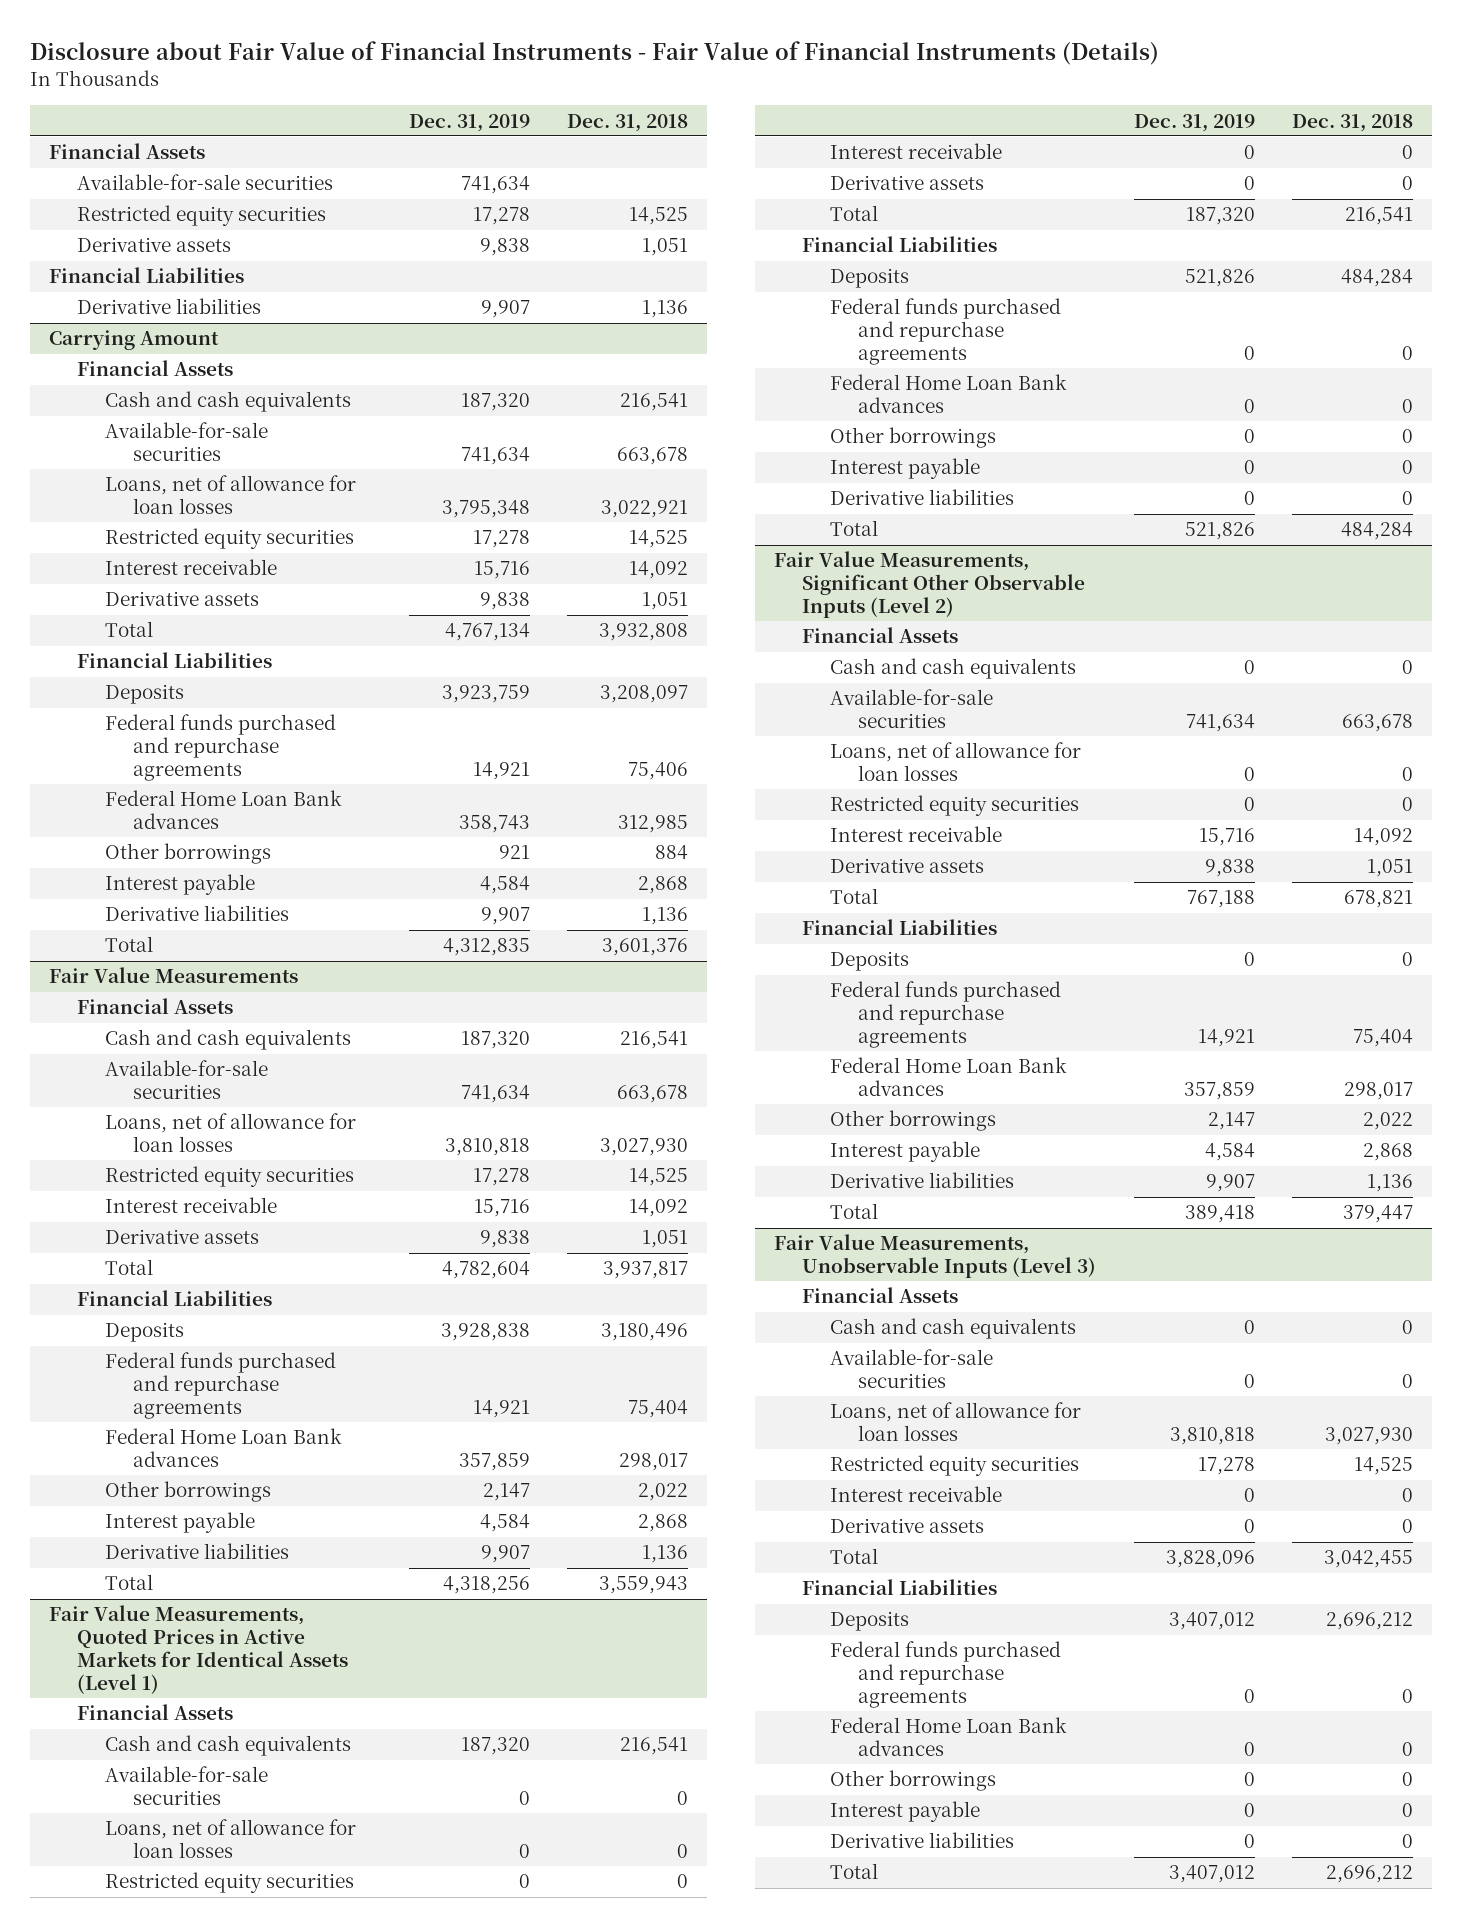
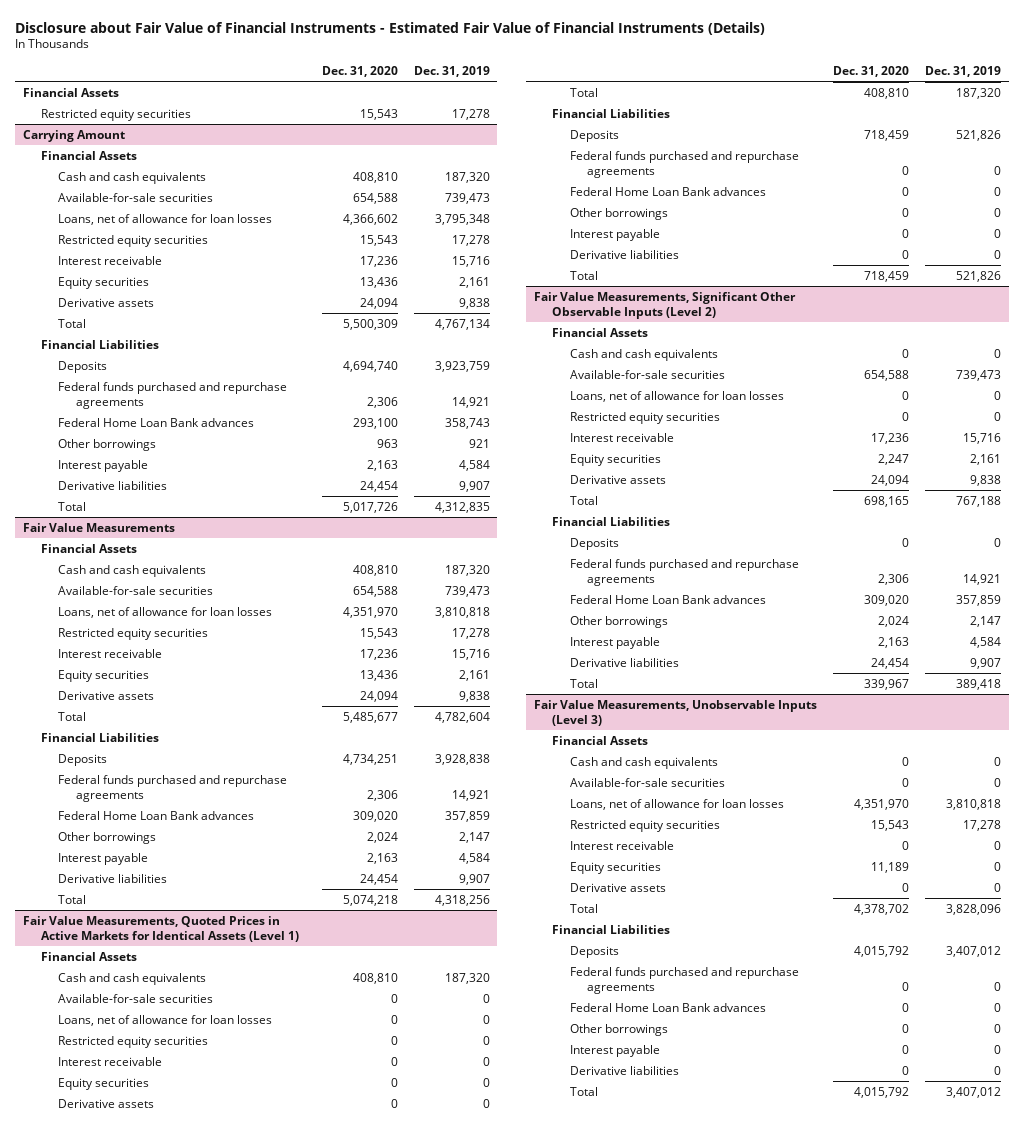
- Disclosure about Fair Value of Financial Instruments - Fair Value of Financial Instruments (Details)
+ Disclosure about Fair Value of Financial Instruments - Estimated Fair Value of Financial Instruments (Details)
- | Dec. 31, 2019 | Dec. 31, 2018
+ | Dec. 31, 2020 | Dec. 31, 2019
- Available-for-sale securities | 741,634 |
- Derivative assets | 9,838 | 1,051
- Financial Liabilities
- Derivative liabilities | 9,907 | 1,136
@ Carrying Amount
- Available-for-sale securities | 741,634 | 663,678
+ Available-for-sale securities | 654,588 | 739,473
+ Equity securities | 13,436 | 2,161
@ Fair Value Measurements
- Available-for-sale securities | 741,634 | 663,678
+ Available-for-sale securities | 654,588 | 739,473
+ Equity securities | 13,436 | 2,161
@ Fair Value Measurements, Quoted Prices in Active Markets for Identical Assets (Level 1)
+ Equity securities | 0 | 0
@ Fair Value Measurements, Significant Other Observable Inputs (Level 2)
- Available-for-sale securities | 741,634 | 663,678
+ Available-for-sale securities | 654,588 | 739,473
+ Equity securities | 2,247 | 2,161
@ Fair Value Measurements, Unobservable Inputs (Level 3)
+ Equity securities | 11,189 | 0

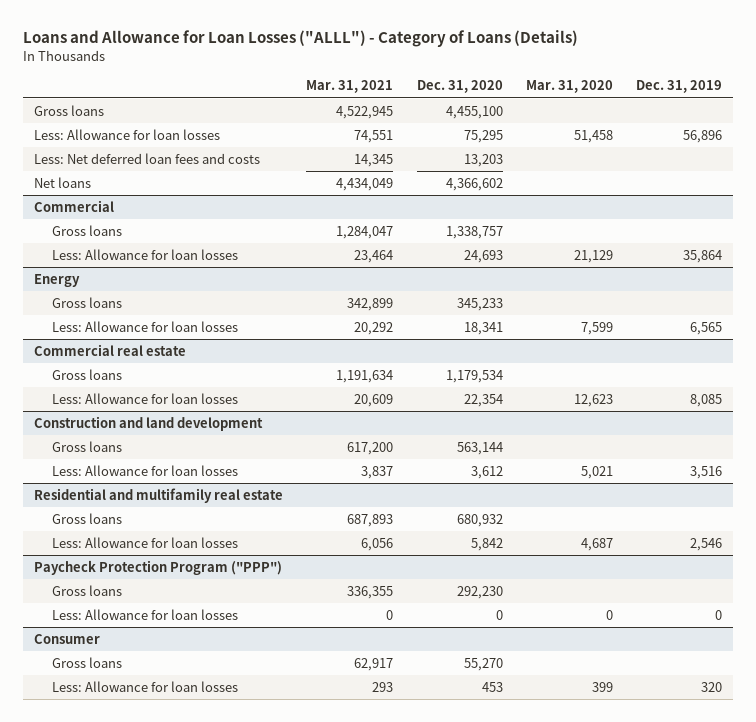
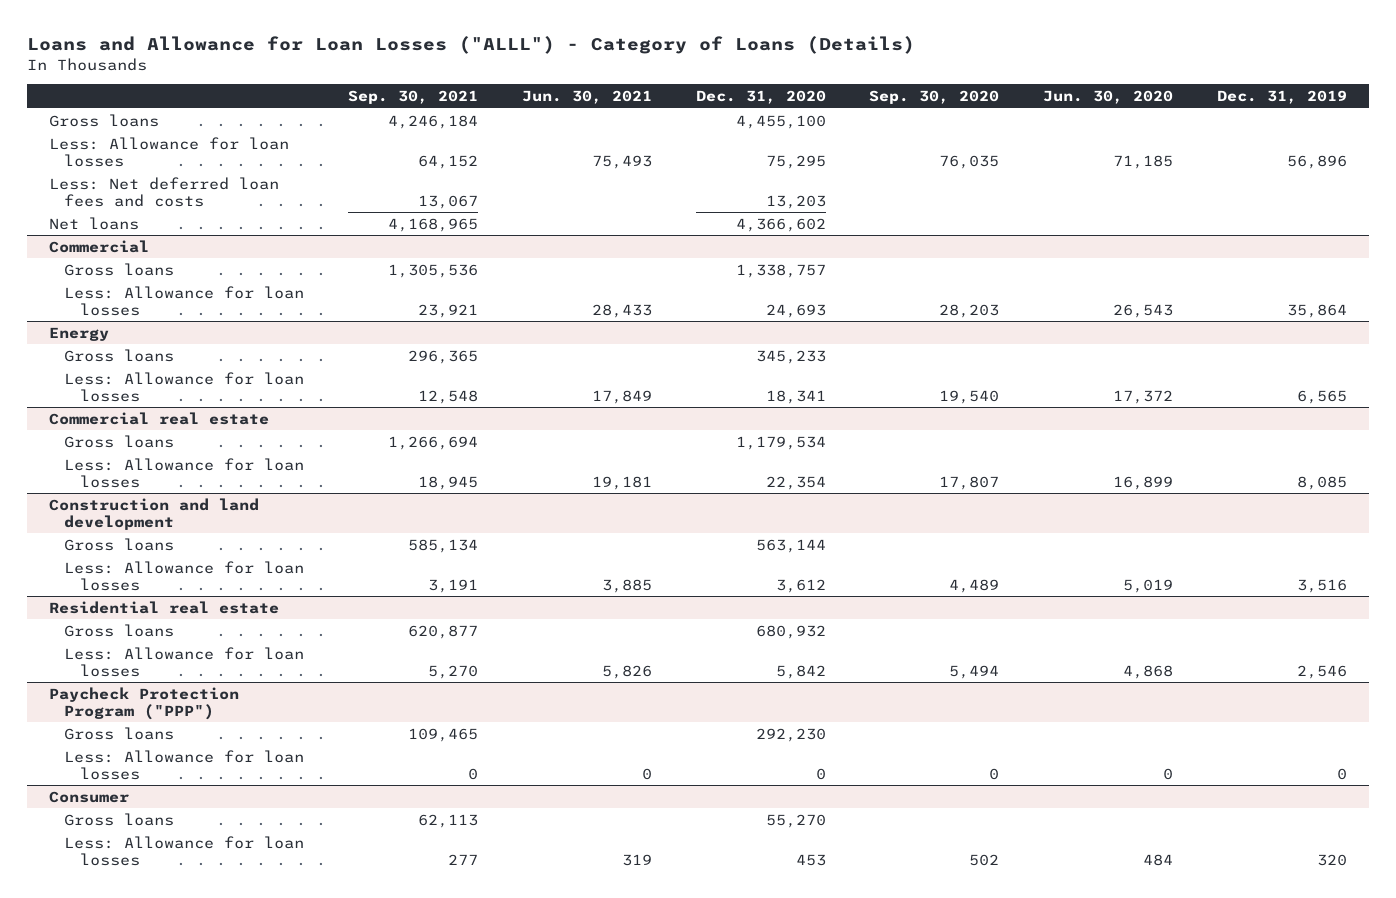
- | Mar. 31, 2021 | Dec. 31, 2020 | Mar. 31, 2020 | Dec. 31, 2019
+ | Sep. 30, 2021 | Jun. 30, 2021 | Dec. 31, 2020 | Sep. 30, 2020 | Jun. 30, 2020 | Dec. 31, 2019
- Residential and multifamily real estate
+ Residential real estate

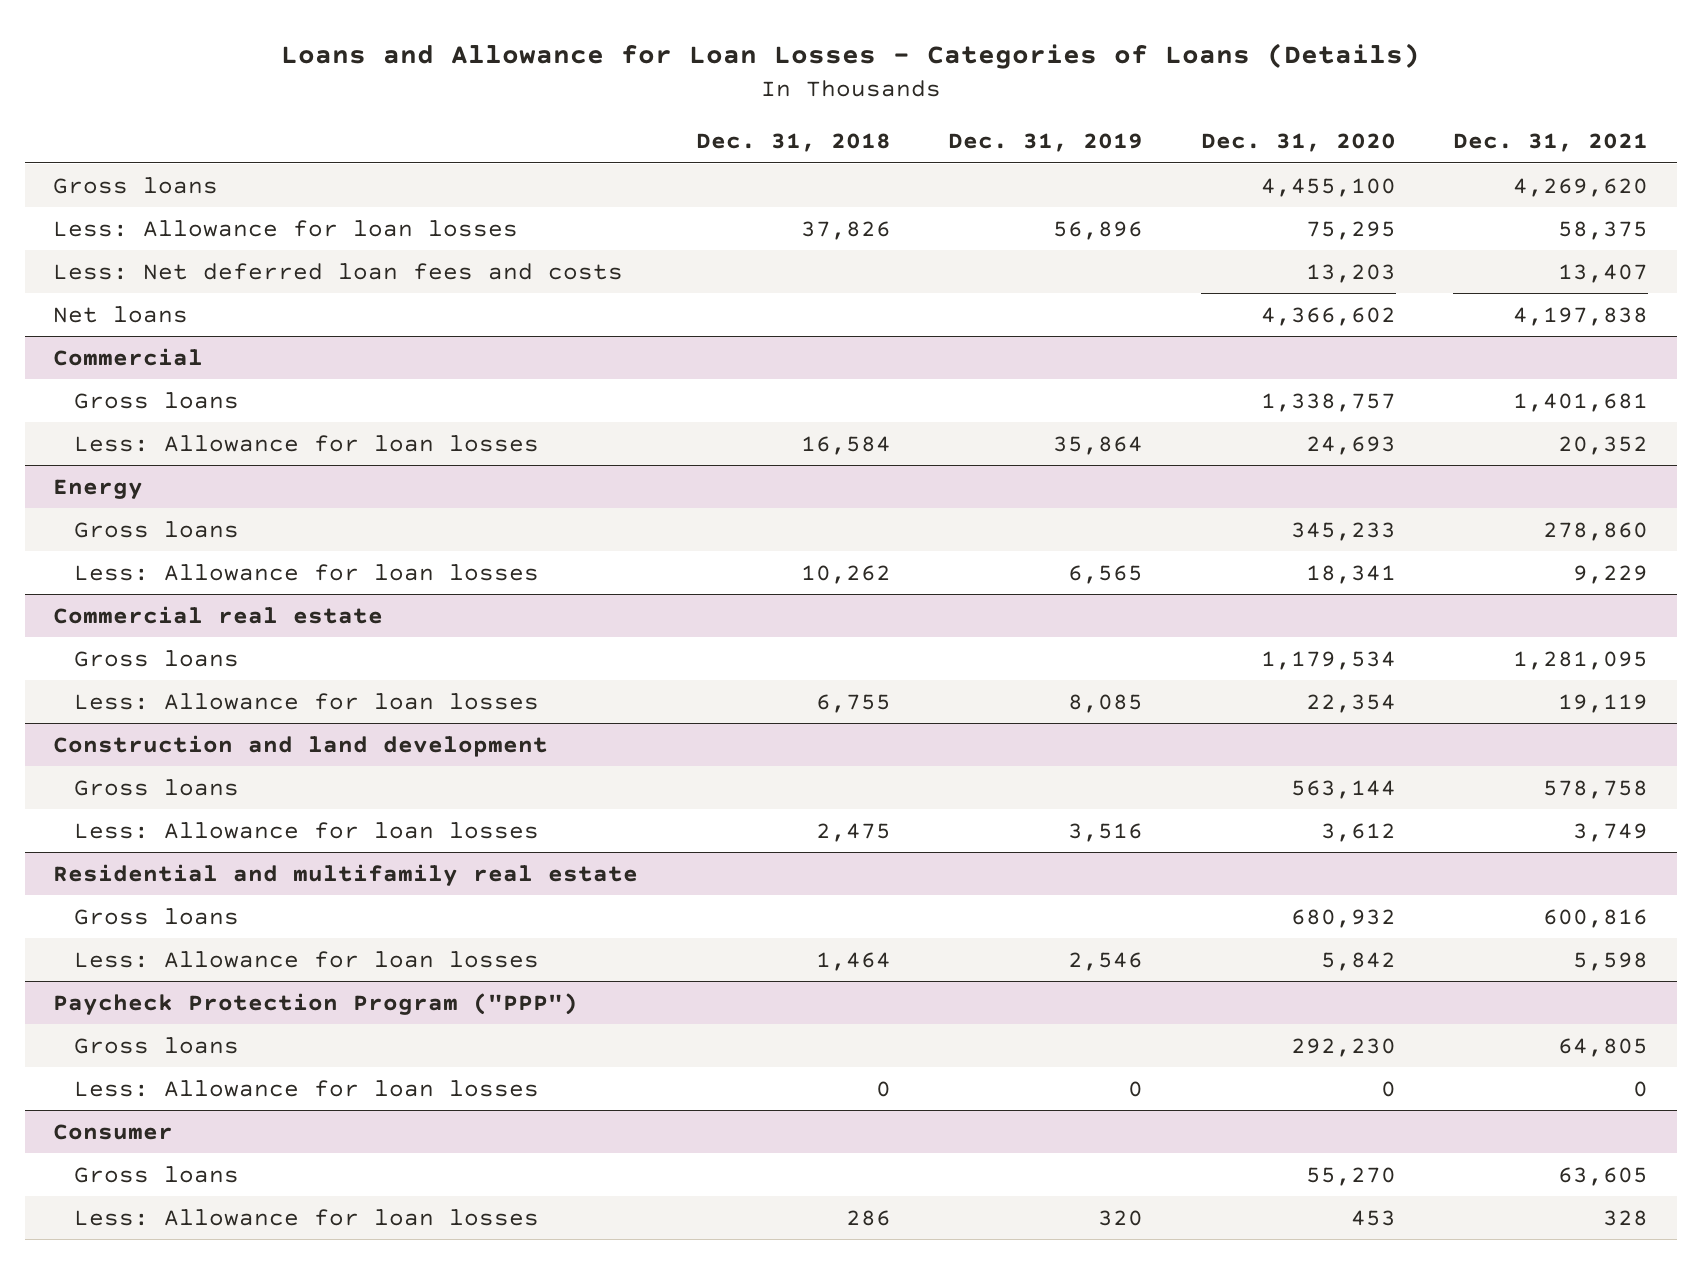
- Loans and Allowance for Loan Losses ("ALLL") - Category of Loans (Details)
+ Loans and Allowance for Loan Losses - Categories of Loans (Details)
- | Sep. 30, 2021 | Jun. 30, 2021 | Dec. 31, 2020 | Sep. 30, 2020 | Jun. 30, 2020 | Dec. 31, 2019
+ | Dec. 31, 2018 | Dec. 31, 2019 | Dec. 31, 2020 | Dec. 31, 2021
- Residential real estate
+ Residential and multifamily real estate

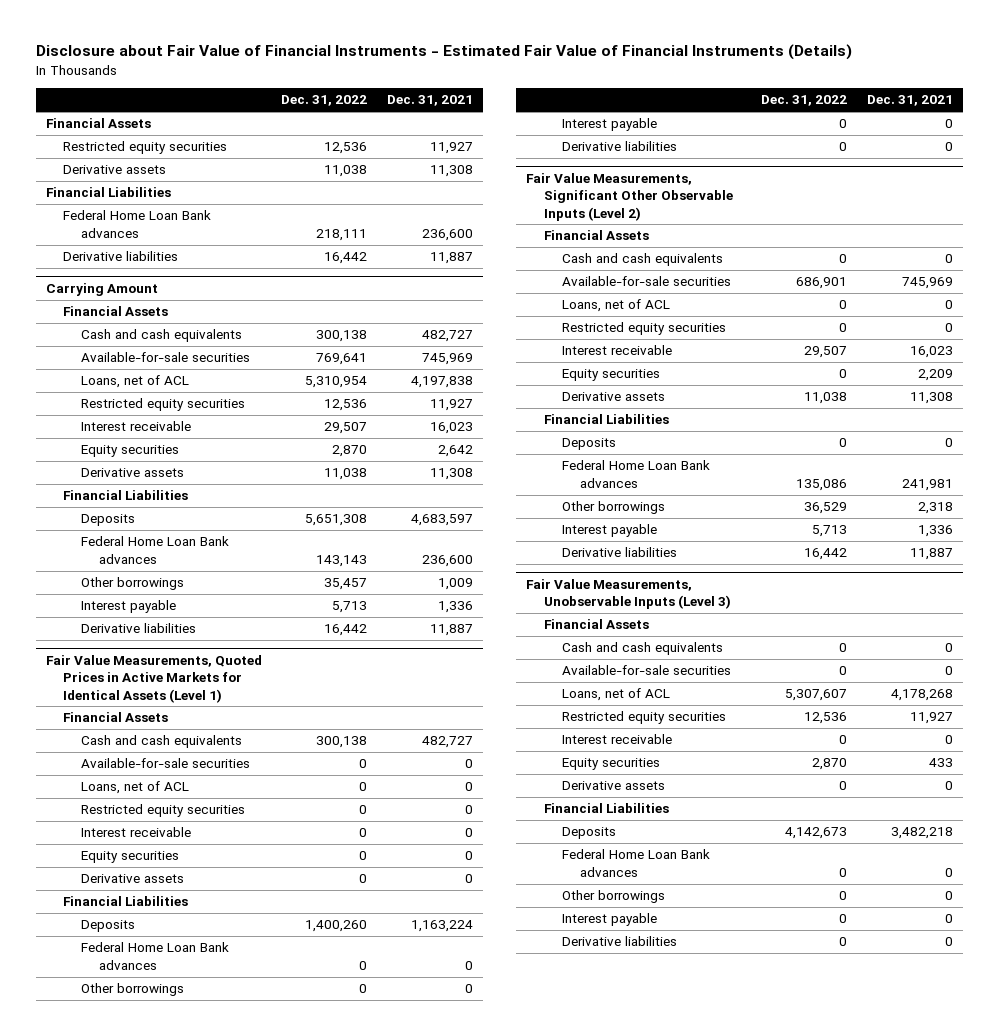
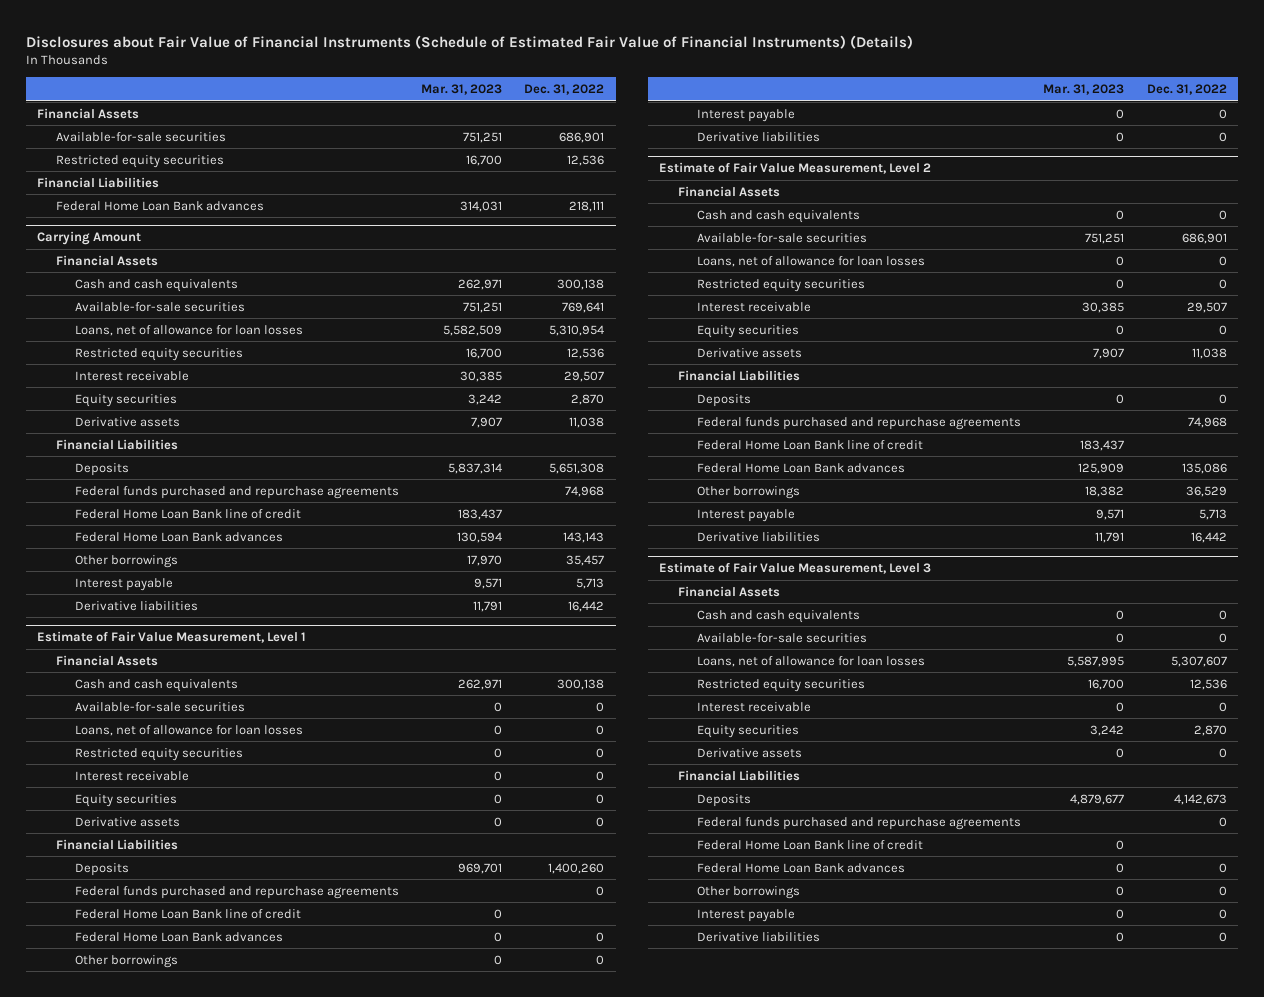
- Disclosure about Fair Value of Financial Instruments - Estimated Fair Value of Financial Instruments (Details)
+ Disclosures about Fair Value of Financial Instruments (Schedule of Estimated Fair Value of Financial Instruments) (Details)
- | Dec. 31, 2022 | Dec. 31, 2021
+ | Mar. 31, 2023 | Dec. 31, 2022
+ Available-for-sale securities | 751,251 | 686,901
- Derivative assets | 11,038 | 11,308
- Derivative liabilities | 16,442 | 11,887
@ Carrying Amount
- Loans, net of ACL | 5,310,954 | 4,197,838
+ Loans, net of allowance for loan losses | 5,582,509 | 5,310,954
+ Federal funds purchased and repurchase agreements | | 74,968
+ Federal Home Loan Bank line of credit | 183,437 |
- Fair Value Measurements, Quoted Prices in Active Markets for Identical Assets (Level 1)
+ Estimate of Fair Value Measurement, Level 1
- Loans, net of ACL | 0 | 0
+ Loans, net of allowance for loan losses | 0 | 0
+ Federal funds purchased and repurchase agreements | | 0
+ Federal Home Loan Bank line of credit | 0 |
- Fair Value Measurements, Significant Other Observable Inputs (Level 2)
+ Estimate of Fair Value Measurement, Level 2
- Loans, net of ACL | 0 | 0
+ Loans, net of allowance for loan losses | 0 | 0
+ Federal funds purchased and repurchase agreements | | 74,968
+ Federal Home Loan Bank line of credit | 183,437 |
- Fair Value Measurements, Unobservable Inputs (Level 3)
+ Estimate of Fair Value Measurement, Level 3
- Loans, net of ACL | 5,307,607 | 4,178,268
+ Loans, net of allowance for loan losses | 5,587,995 | 5,307,607
+ Federal funds purchased and repurchase agreements | | 0
+ Federal Home Loan Bank line of credit | 0 |

